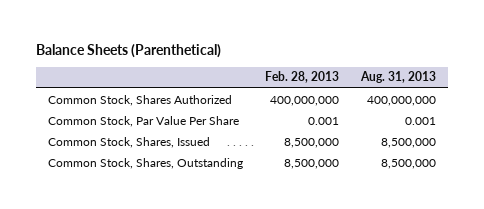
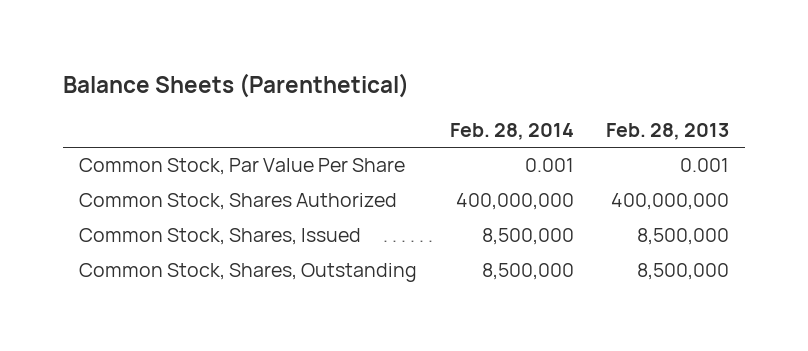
- | Feb. 28, 2013 | Aug. 31, 2013
+ | Feb. 28, 2014 | Feb. 28, 2013
moved down: Common Stock, Shares Authorized | 400,000,000 | 400,000,000

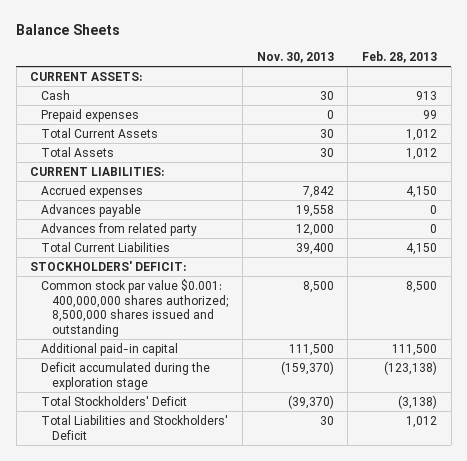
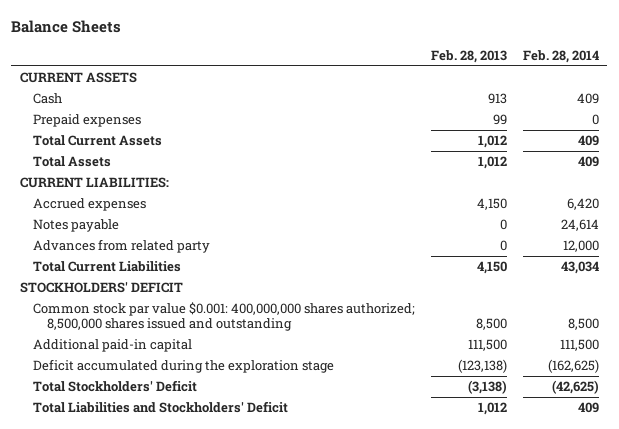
- | Nov. 30, 2013 | Feb. 28, 2013
+ | Feb. 28, 2013 | Feb. 28, 2014
- CURRENT ASSETS:
+ CURRENT ASSETS
- Advances payable | 19,558 | 0
+ Notes payable | 0 | 24,614
- STOCKHOLDERS' DEFICIT:
+ STOCKHOLDERS' DEFICIT

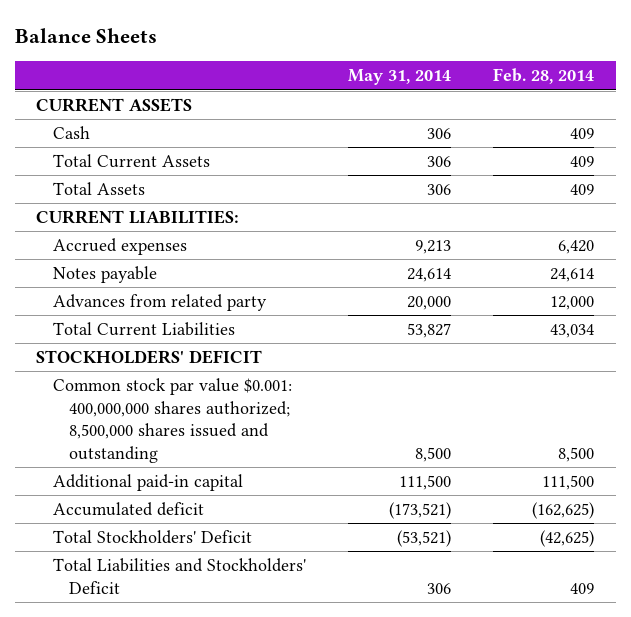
- | Feb. 28, 2013 | Feb. 28, 2014
+ | May 31, 2014 | Feb. 28, 2014
- Prepaid expenses | 99 | 0
- Deficit accumulated during the exploration stage | (123,138) | (162,625)
+ Accumulated deficit | (173,521) | (162,625)

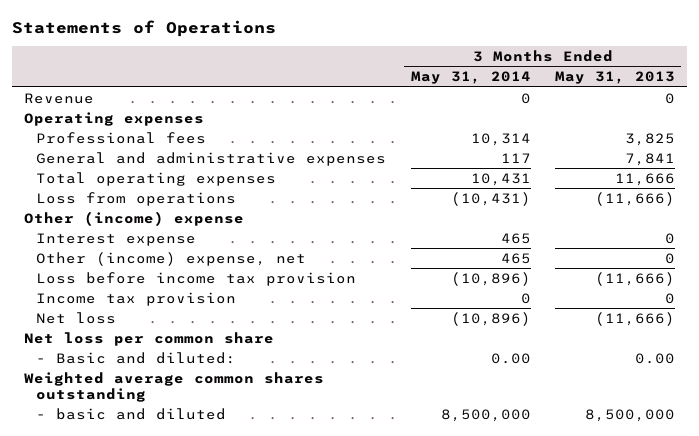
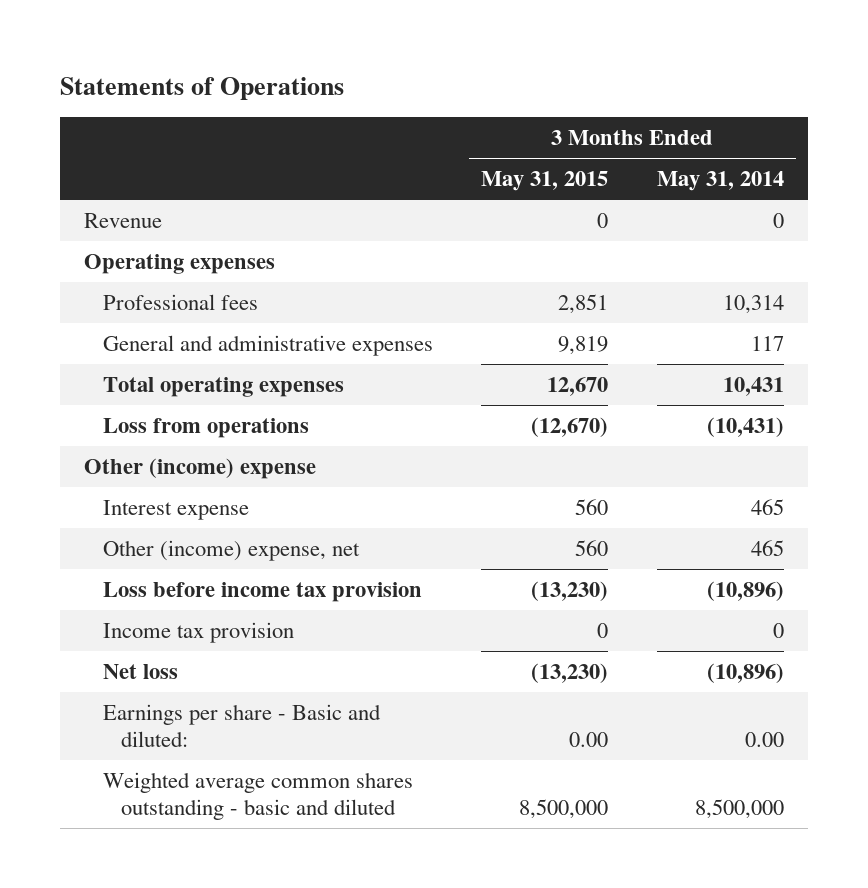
- | 3 Months Ended May 31, 2014 | 3 Months Ended May 31, 2013
+ | 3 Months Ended May 31, 2015 | 3 Months Ended May 31, 2014
- Net loss per common share
- - Basic and diluted: | 0.00 | 0.00
- Weighted average common shares outstanding
- - basic and diluted | 8,500,000 | 8,500,000
+ Earnings per share - Basic and diluted: | 0.00 | 0.00
+ Weighted average common shares outstanding - basic and diluted | 8,500,000 | 8,500,000

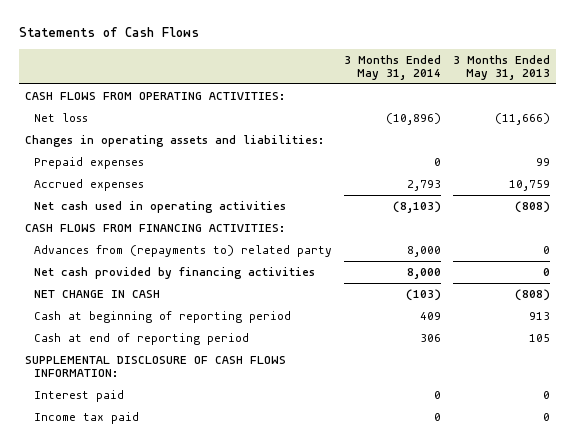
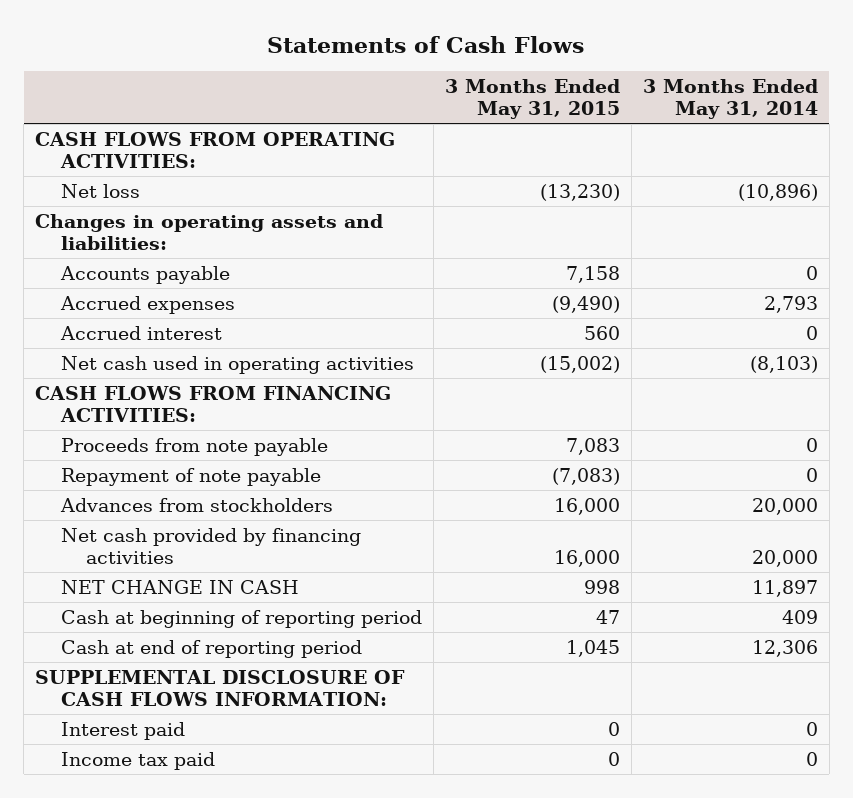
- | 3 Months Ended May 31, 2014 | 3 Months Ended May 31, 2013
+ | 3 Months Ended May 31, 2015 | 3 Months Ended May 31, 2014
- Prepaid expenses | 0 | 99
+ Accounts payable | 7,158 | 0
+ Accrued interest | 560 | 0
- Advances from (repayments to) related party | 8,000 | 0
- Net cash provided by financing activities | 8,000 | 0
- NET CHANGE IN CASH | (103) | (808)
+ Proceeds from note payable | 7,083 | 0
+ Repayment of note payable | (7,083) | 0
+ Advances from stockholders | 16,000 | 20,000
+ Net cash provided by financing activities | 16,000 | 20,000
+ NET CHANGE IN CASH | 998 | 11,897
- Cash at end of reporting period | 306 | 105
+ Cash at end of reporting period | 1,045 | 12,306

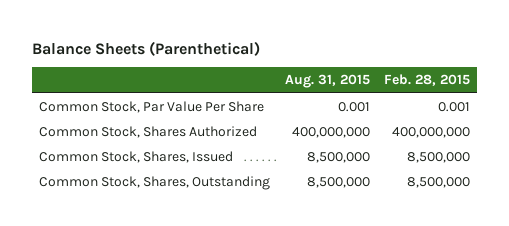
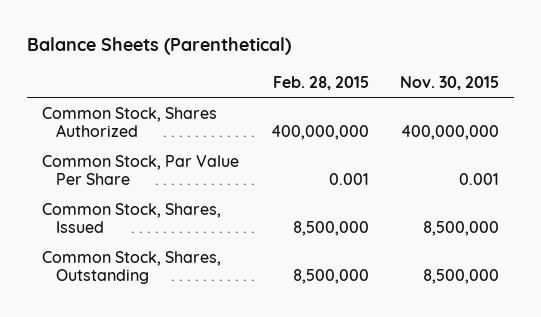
- | Aug. 31, 2015 | Feb. 28, 2015
+ | Feb. 28, 2015 | Nov. 30, 2015
moved down: Common Stock, Par Value Per Share | 0.001 | 0.001

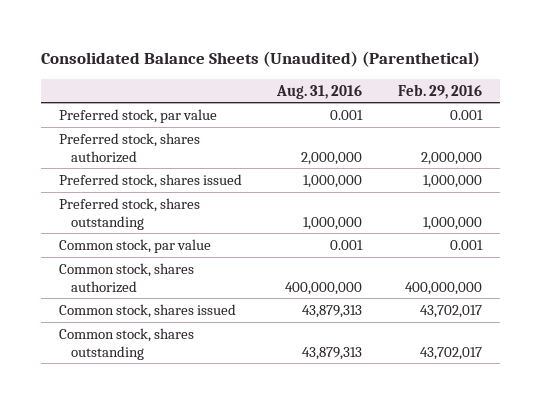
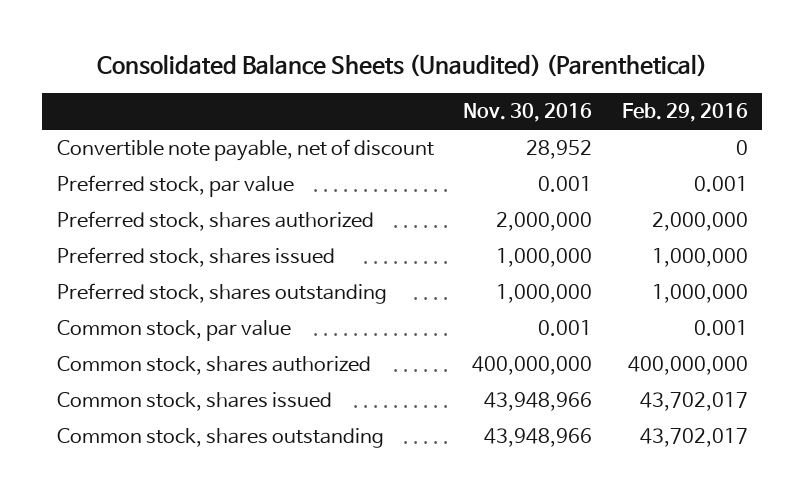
- | Aug. 31, 2016 | Feb. 29, 2016
+ | Nov. 30, 2016 | Feb. 29, 2016
+ Convertible note payable, net of discount | 28,952 | 0

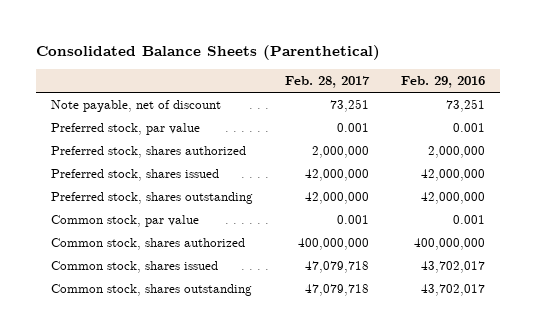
- Consolidated Balance Sheets (Unaudited) (Parenthetical)
+ Consolidated Balance Sheets (Parenthetical)
- | Nov. 30, 2016 | Feb. 29, 2016
+ | Feb. 28, 2017 | Feb. 29, 2016
- Convertible note payable, net of discount | 28,952 | 0
+ Note payable, net of discount | 73,251 | 73,251
- Preferred stock, shares issued | 1,000,000 | 1,000,000
- Preferred stock, shares outstanding | 1,000,000 | 1,000,000
+ Preferred stock, shares issued | 42,000,000 | 42,000,000
+ Preferred stock, shares outstanding | 42,000,000 | 42,000,000

